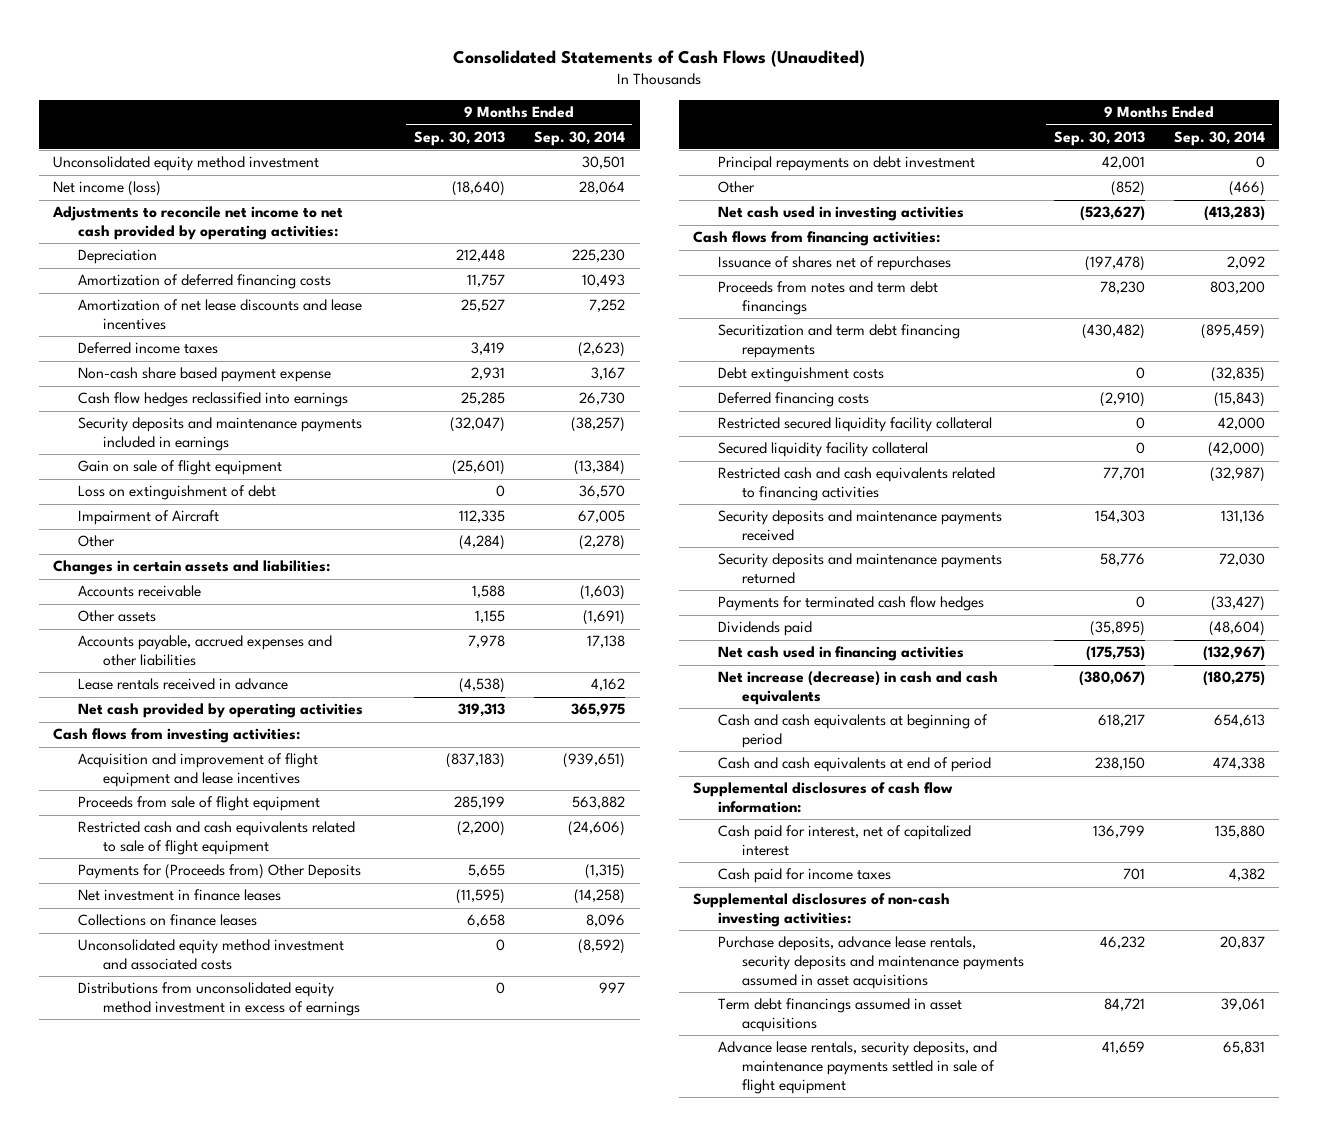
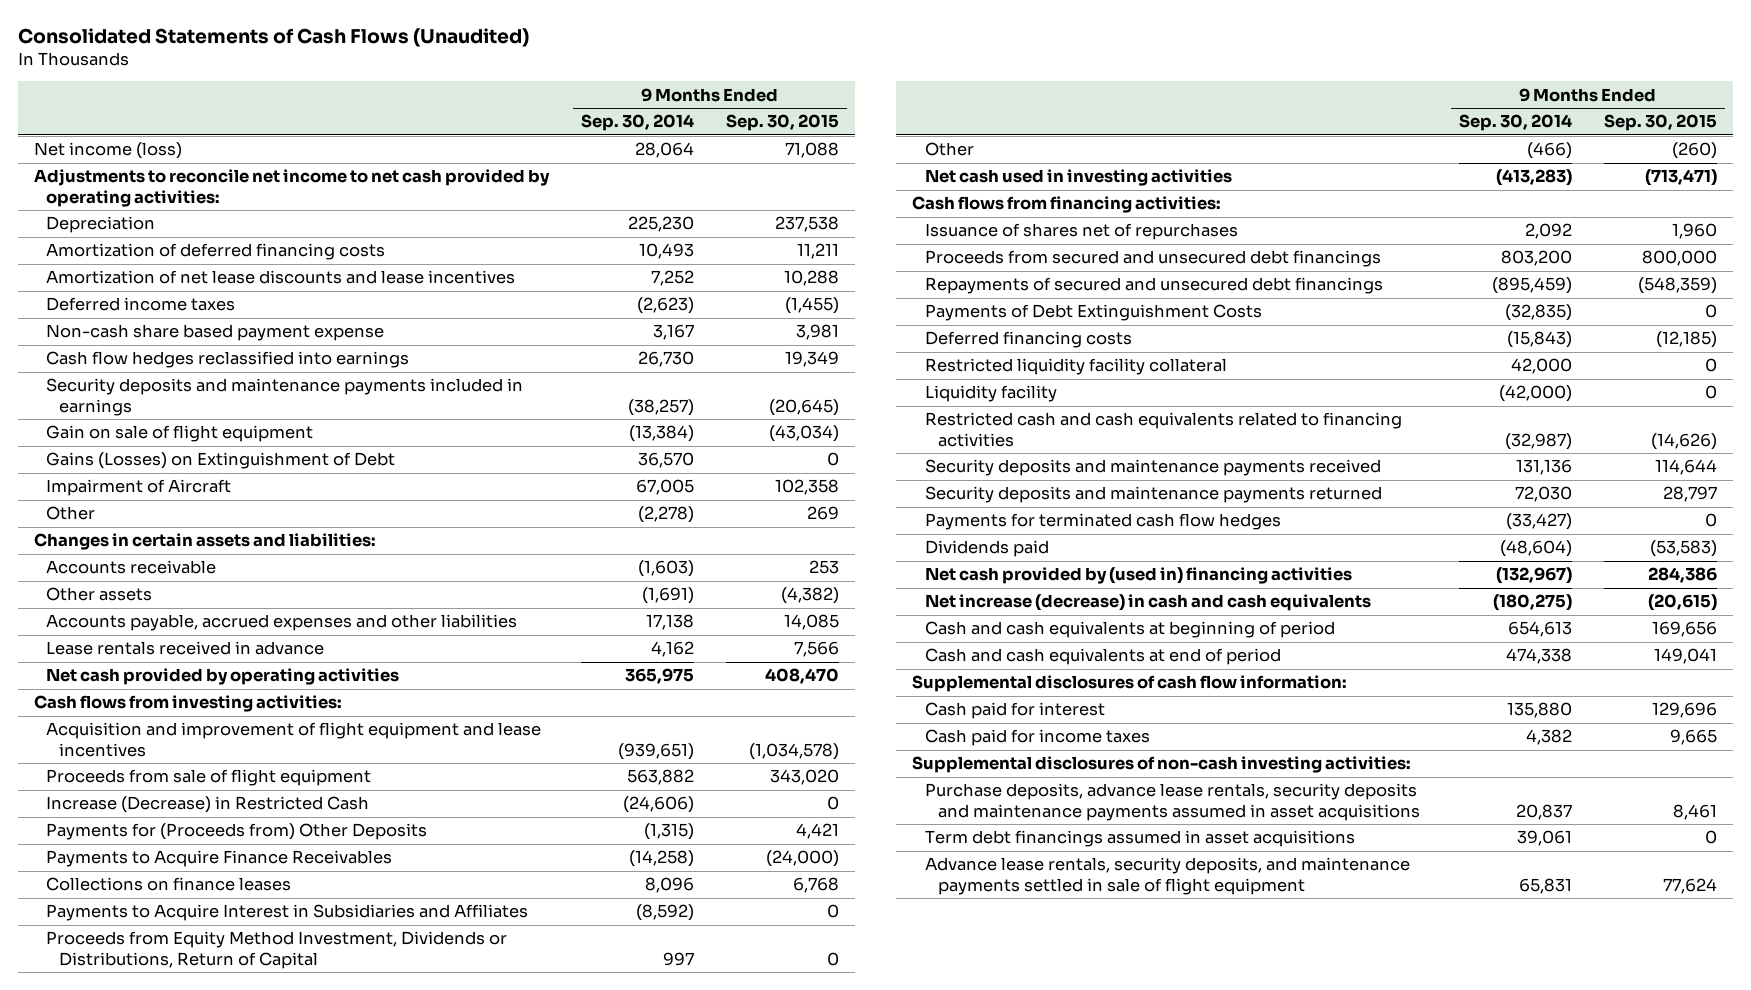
- | 9 Months Ended Sep. 30, 2013 | 9 Months Ended Sep. 30, 2014
+ | 9 Months Ended Sep. 30, 2014 | 9 Months Ended Sep. 30, 2015
- Unconsolidated equity method investment | | 30,501
- Loss on extinguishment of debt | 0 | 36,570
+ Gains (Losses) on Extinguishment of Debt | 36,570 | 0
- Restricted cash and cash equivalents related to sale of flight equipment | (2,200) | (24,606)
+ Increase (Decrease) in Restricted Cash | (24,606) | 0
- Net investment in finance leases | (11,595) | (14,258)
+ Payments to Acquire Finance Receivables | (14,258) | (24,000)
- Unconsolidated equity method investment and associated costs | 0 | (8,592)
- Distributions from unconsolidated equity method investment in excess of earnings | 0 | 997
- Principal repayments on debt investment | 42,001 | 0
+ Payments to Acquire Interest in Subsidiaries and Affiliates | (8,592) | 0
+ Proceeds from Equity Method Investment, Dividends or Distributions, Return of Capital | 997 | 0
- Proceeds from notes and term debt financings | 78,230 | 803,200
- Securitization and term debt financing repayments | (430,482) | (895,459)
- Debt extinguishment costs | 0 | (32,835)
+ Proceeds from secured and unsecured debt financings | 803,200 | 800,000
+ Repayments of secured and unsecured debt financings | (895,459) | (548,359)
+ Payments of Debt Extinguishment Costs | (32,835) | 0
- Restricted secured liquidity facility collateral | 0 | 42,000
- Secured liquidity facility collateral | 0 | (42,000)
+ Restricted liquidity facility collateral | 42,000 | 0
+ Liquidity facility | (42,000) | 0
- Net cash used in financing activities | (175,753) | (132,967)
+ Net cash provided by (used in) financing activities | (132,967) | 284,386
- Cash paid for interest, net of capitalized interest | 136,799 | 135,880
+ Cash paid for interest | 135,880 | 129,696

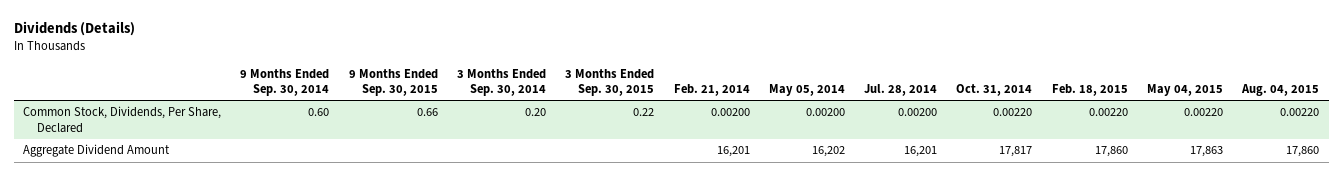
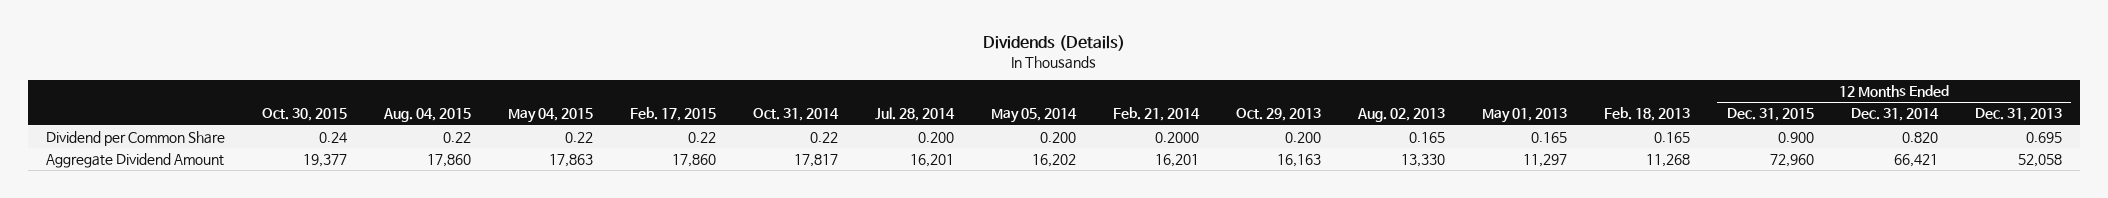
- | 9 Months Ended Sep. 30, 2014 | 9 Months Ended Sep. 30, 2015 | 3 Months Ended Sep. 30, 2014 | 3 Months Ended Sep. 30, 2015 | Feb. 21, 2014 | May 05, 2014 | Jul. 28, 2014 | Oct. 31, 2014 | Feb. 18, 2015 | May 04, 2015 | Aug. 04, 2015
+ | Oct. 30, 2015 | Aug. 04, 2015 | May 04, 2015 | Feb. 17, 2015 | Oct. 31, 2014 | Jul. 28, 2014 | May 05, 2014 | Feb. 21, 2014 | Oct. 29, 2013 | Aug. 02, 2013 | May 01, 2013 | Feb. 18, 2013 | 12 Months Ended Dec. 31, 2015 | 12 Months Ended Dec. 31, 2014 | 12 Months Ended Dec. 31, 2013
- Common Stock, Dividends, Per Share, Declared | 0.60 | 0.66 | 0.20 | 0.22 | 0.00200 | 0.00200 | 0.00200 | 0.00220 | 0.00220 | 0.00220 | 0.00220
+ Dividend per Common Share | 0.24 | 0.22 | 0.22 | 0.22 | 0.22 | 0.200 | 0.200 | 0.2000 | 0.200 | 0.165 | 0.165 | 0.165 | 0.900 | 0.820 | 0.695

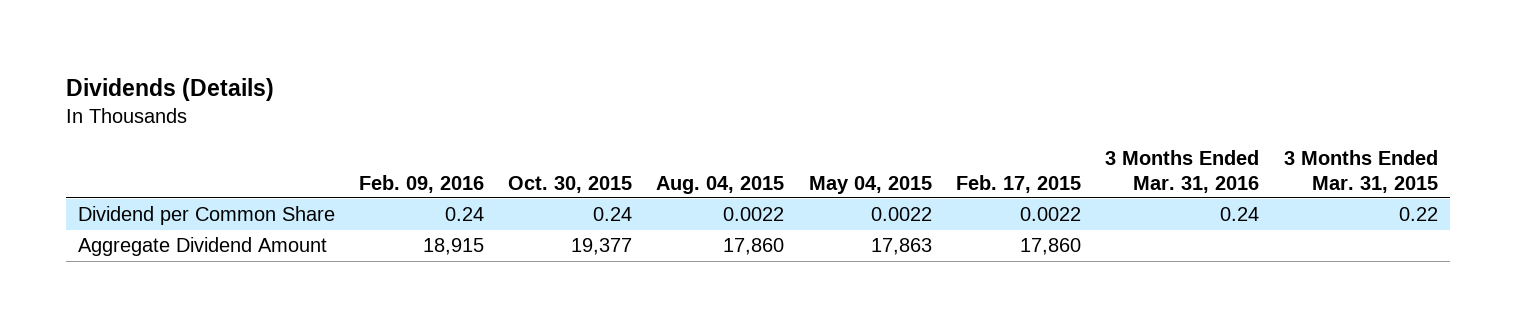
- | Oct. 30, 2015 | Aug. 04, 2015 | May 04, 2015 | Feb. 17, 2015 | Oct. 31, 2014 | Jul. 28, 2014 | May 05, 2014 | Feb. 21, 2014 | Oct. 29, 2013 | Aug. 02, 2013 | May 01, 2013 | Feb. 18, 2013 | 12 Months Ended Dec. 31, 2015 | 12 Months Ended Dec. 31, 2014 | 12 Months Ended Dec. 31, 2013
+ | Feb. 09, 2016 | Oct. 30, 2015 | Aug. 04, 2015 | May 04, 2015 | Feb. 17, 2015 | 3 Months Ended Mar. 31, 2016 | 3 Months Ended Mar. 31, 2015
- Dividend per Common Share | 0.24 | 0.22 | 0.22 | 0.22 | 0.22 | 0.200 | 0.200 | 0.2000 | 0.200 | 0.165 | 0.165 | 0.165 | 0.900 | 0.820 | 0.695
+ Dividend per Common Share | 0.24 | 0.24 | 0.0022 | 0.0022 | 0.0022 | 0.24 | 0.22

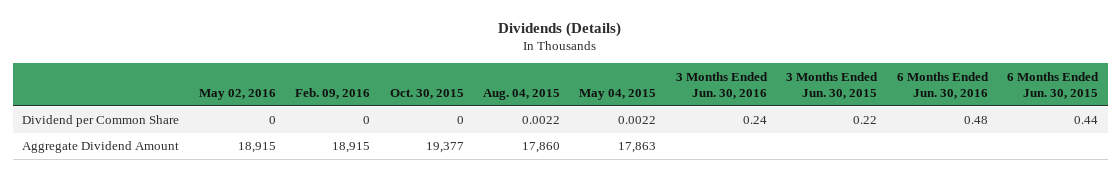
- | Feb. 09, 2016 | Oct. 30, 2015 | Aug. 04, 2015 | May 04, 2015 | Feb. 17, 2015 | 3 Months Ended Mar. 31, 2016 | 3 Months Ended Mar. 31, 2015
+ | May 02, 2016 | Feb. 09, 2016 | Oct. 30, 2015 | Aug. 04, 2015 | May 04, 2015 | 3 Months Ended Jun. 30, 2016 | 3 Months Ended Jun. 30, 2015 | 6 Months Ended Jun. 30, 2016 | 6 Months Ended Jun. 30, 2015
- Dividend per Common Share | 0.24 | 0.24 | 0.0022 | 0.0022 | 0.0022 | 0.24 | 0.22
+ Dividend per Common Share | 0 | 0 | 0 | 0.0022 | 0.0022 | 0.24 | 0.22 | 0.48 | 0.44

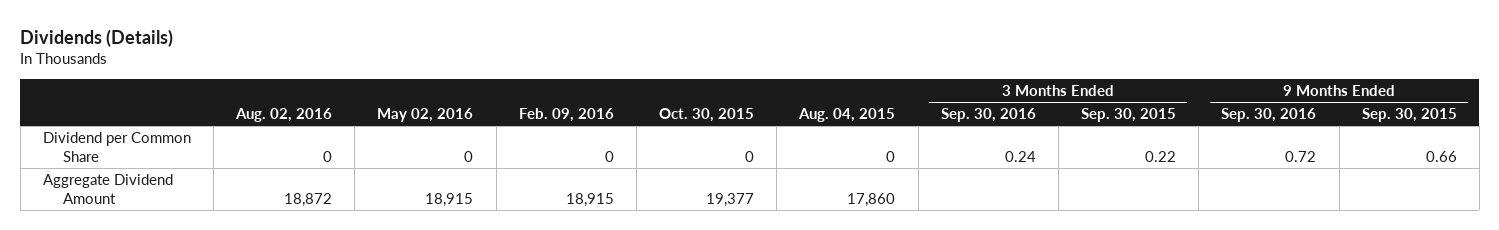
- | May 02, 2016 | Feb. 09, 2016 | Oct. 30, 2015 | Aug. 04, 2015 | May 04, 2015 | 3 Months Ended Jun. 30, 2016 | 3 Months Ended Jun. 30, 2015 | 6 Months Ended Jun. 30, 2016 | 6 Months Ended Jun. 30, 2015
+ | Aug. 02, 2016 | May 02, 2016 | Feb. 09, 2016 | Oct. 30, 2015 | Aug. 04, 2015 | 3 Months Ended Sep. 30, 2016 | 3 Months Ended Sep. 30, 2015 | 9 Months Ended Sep. 30, 2016 | 9 Months Ended Sep. 30, 2015
- Dividend per Common Share | 0 | 0 | 0 | 0.0022 | 0.0022 | 0.24 | 0.22 | 0.48 | 0.44
+ Dividend per Common Share | 0 | 0 | 0 | 0 | 0 | 0.24 | 0.22 | 0.72 | 0.66

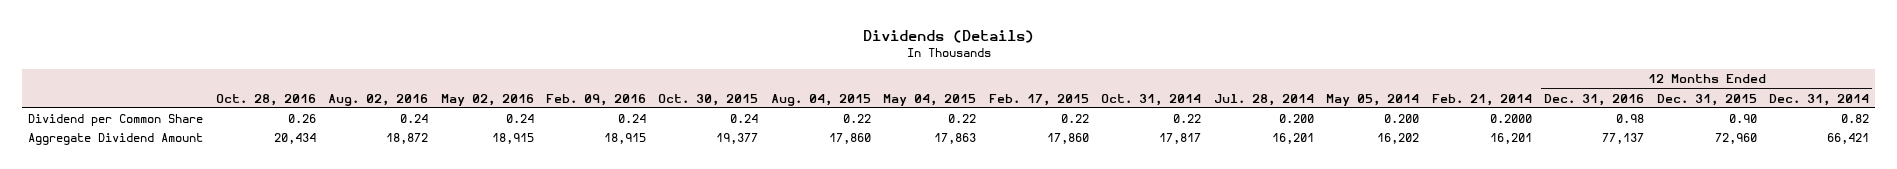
- | Aug. 02, 2016 | May 02, 2016 | Feb. 09, 2016 | Oct. 30, 2015 | Aug. 04, 2015 | 3 Months Ended Sep. 30, 2016 | 3 Months Ended Sep. 30, 2015 | 9 Months Ended Sep. 30, 2016 | 9 Months Ended Sep. 30, 2015
+ | Oct. 28, 2016 | Aug. 02, 2016 | May 02, 2016 | Feb. 09, 2016 | Oct. 30, 2015 | Aug. 04, 2015 | May 04, 2015 | Feb. 17, 2015 | Oct. 31, 2014 | Jul. 28, 2014 | May 05, 2014 | Feb. 21, 2014 | 12 Months Ended Dec. 31, 2016 | 12 Months Ended Dec. 31, 2015 | 12 Months Ended Dec. 31, 2014
- Dividend per Common Share | 0 | 0 | 0 | 0 | 0 | 0.24 | 0.22 | 0.72 | 0.66
+ Dividend per Common Share | 0.26 | 0.24 | 0.24 | 0.24 | 0.24 | 0.22 | 0.22 | 0.22 | 0.22 | 0.200 | 0.200 | 0.2000 | 0.98 | 0.90 | 0.82

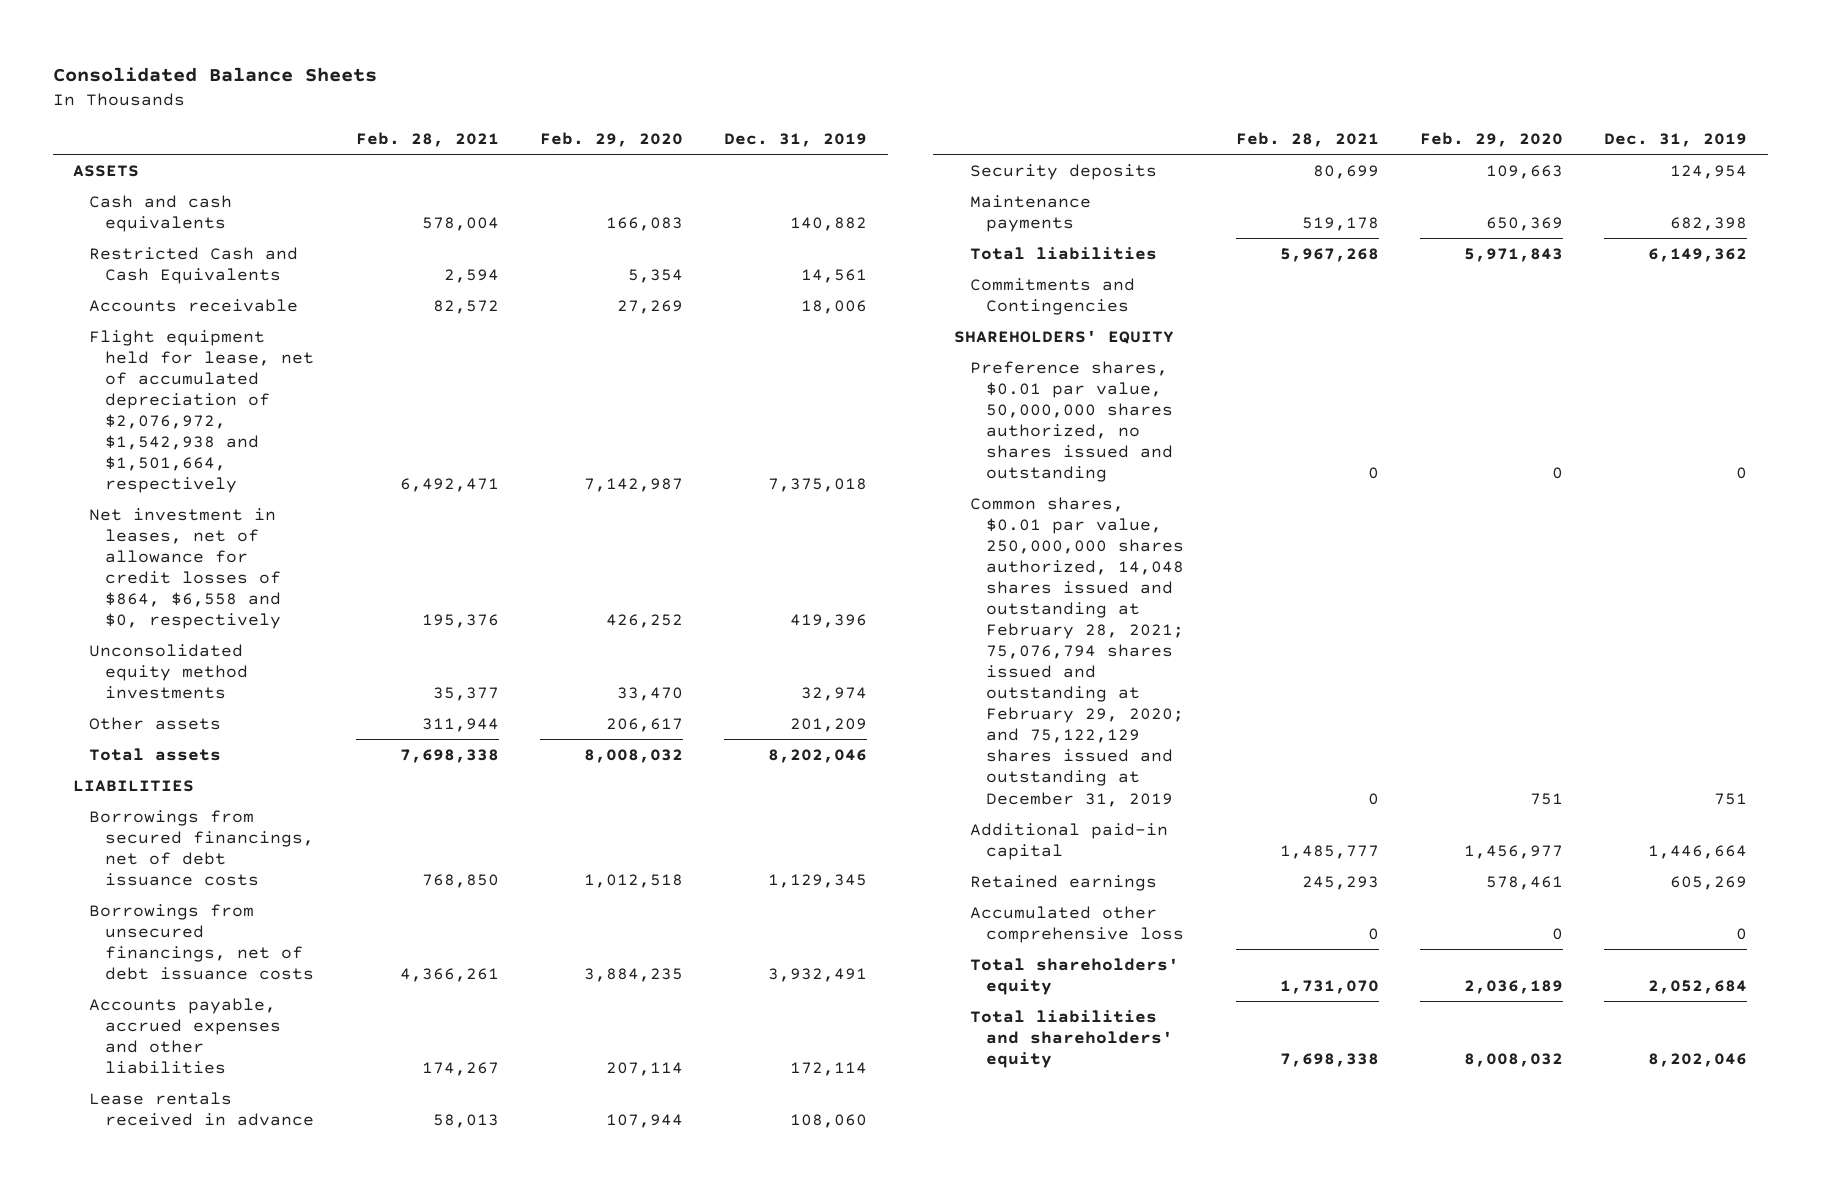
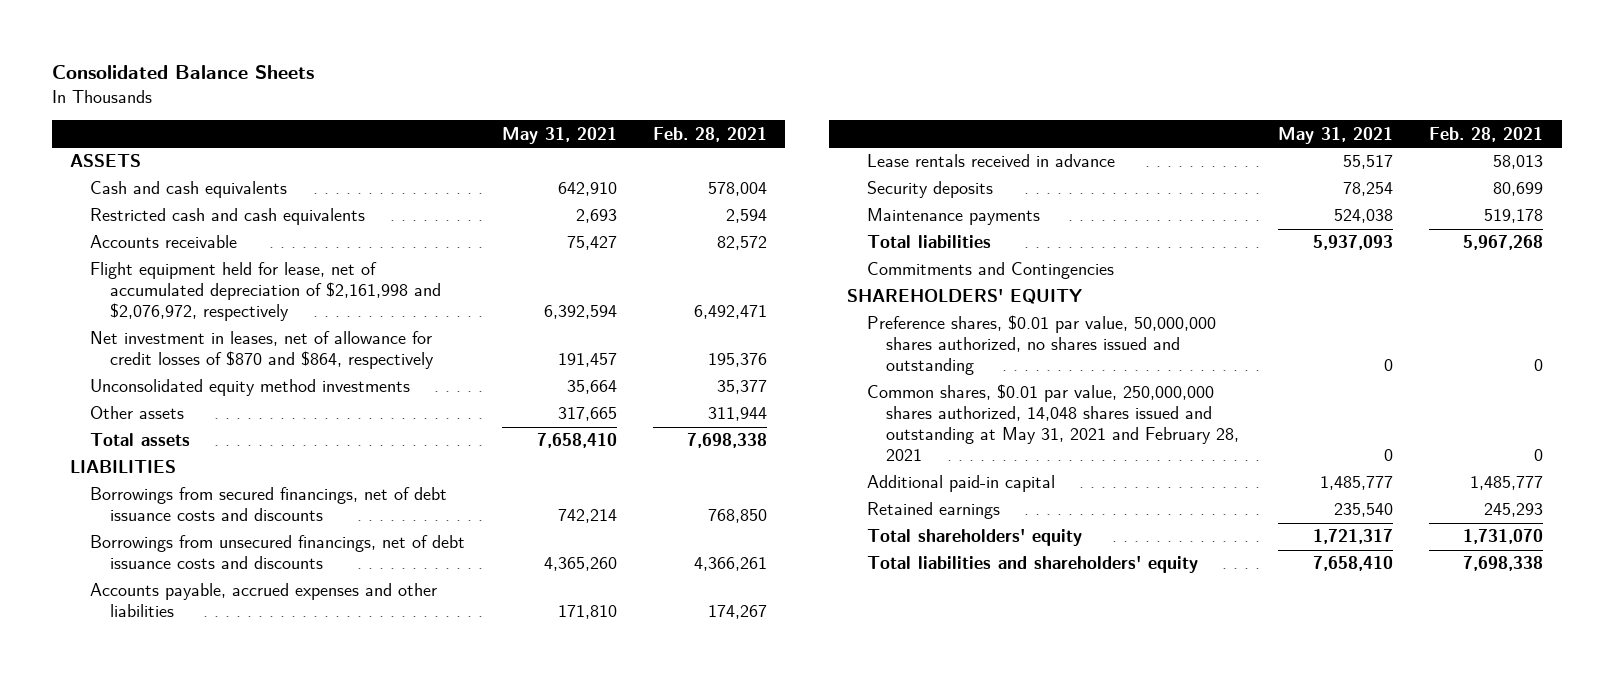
- | Feb. 28, 2021 | Feb. 29, 2020 | Dec. 31, 2019
+ | May 31, 2021 | Feb. 28, 2021
- Restricted Cash and Cash Equivalents | 2,594 | 5,354 | 14,561
+ Restricted cash and cash equivalents | 2,693 | 2,594
- Flight equipment held for lease, net of accumulated depreciation of $2,076,972, $1,542,938 and $1,501,664, respectively | 6,492,471 | 7,142,987 | 7,375,018
- Net investment in leases, net of allowance for credit losses of $864, $6,558 and $0, respectively | 195,376 | 426,252 | 419,396
+ Flight equipment held for lease, net of accumulated depreciation of $2,161,998 and $2,076,972, respectively | 6,392,594 | 6,492,471
+ Net investment in leases, net of allowance for credit losses of $870 and $864, respectively | 191,457 | 195,376
- Borrowings from secured financings, net of debt issuance costs | 768,850 | 1,012,518 | 1,129,345
- Borrowings from unsecured financings, net of debt issuance costs | 4,366,261 | 3,884,235 | 3,932,491
+ Borrowings from secured financings, net of debt issuance costs and discounts | 742,214 | 768,850
+ Borrowings from unsecured financings, net of debt issuance costs and discounts | 4,365,260 | 4,366,261
- Common shares, $0.01 par value, 250,000,000 shares authorized, 14,048 shares issued and outstanding at February 28, 2021; 75,076,794 shares issued and outstanding at February 29, 2020; and 75,122,129 shares issued and outstanding at December 31, 2019 | 0 | 751 | 751
+ Common shares, $0.01 par value, 250,000,000 shares authorized, 14,048 shares issued and outstanding at May 31, 2021 and February 28, 2021 | 0 | 0
- Accumulated other comprehensive loss | 0 | 0 | 0

